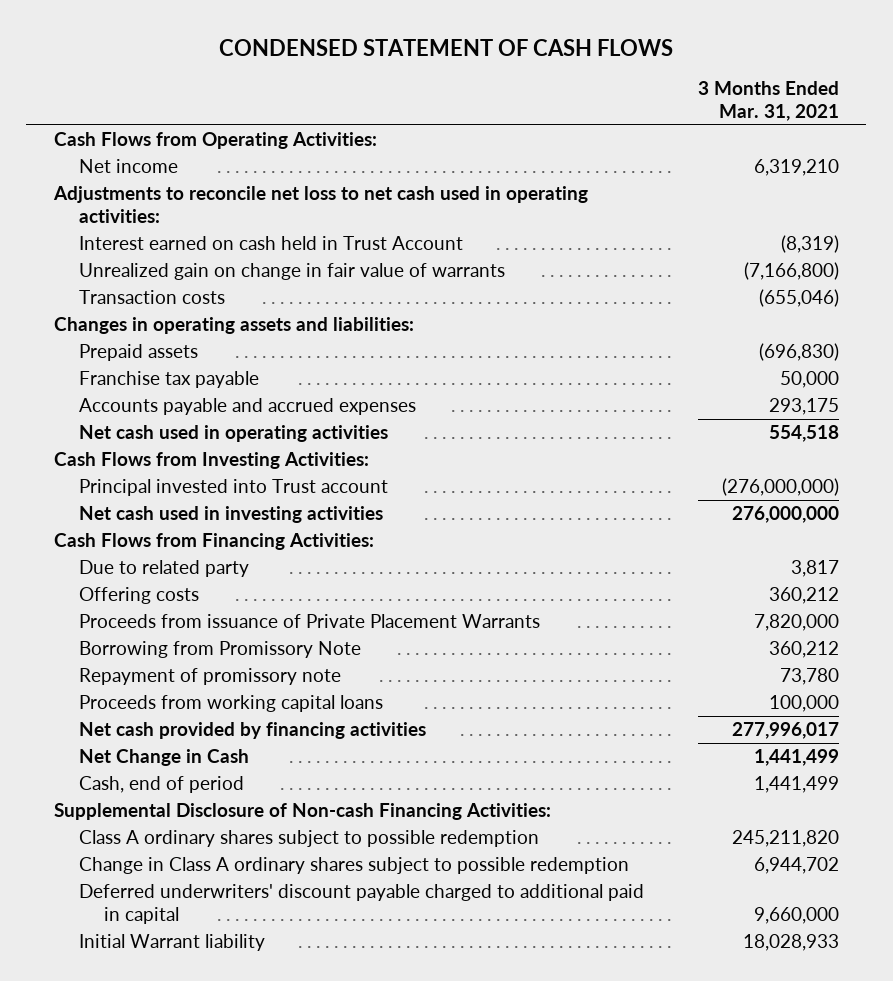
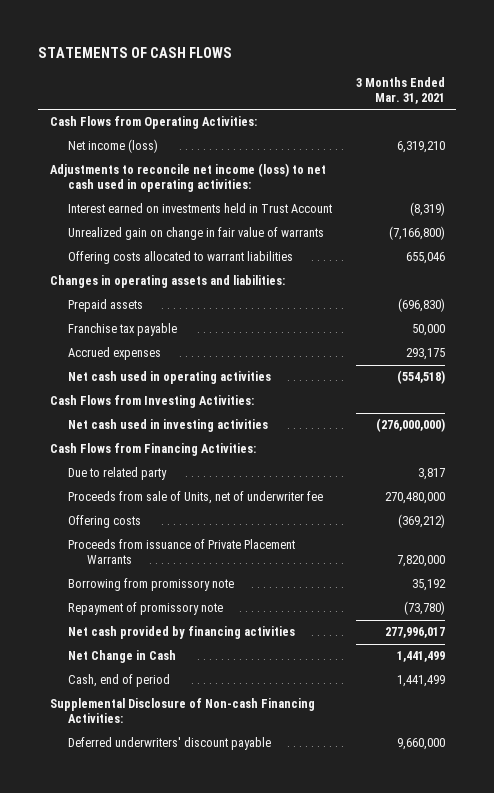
- CONDENSED STATEMENT OF CASH FLOWS
+ STATEMENTS OF CASH FLOWS
- Net income | 6,319,210
- Adjustments to reconcile net loss to net cash used in operating activities:
- Interest earned on cash held in Trust Account | (8,319)
+ Net income (loss) | 6,319,210
+ Adjustments to reconcile net income (loss) to net cash used in operating activities:
+ Interest earned on investments held in Trust Account | (8,319)
- Transaction costs | (655,046)
+ Offering costs allocated to warrant liabilities | 655,046
- Accounts payable and accrued expenses | 293,175
- Net cash used in operating activities | 554,518
+ Accrued expenses | 293,175
+ Net cash used in operating activities | (554,518)
- Principal invested into Trust account | (276,000,000)
- Net cash used in investing activities | 276,000,000
+ Net cash used in investing activities | (276,000,000)
- Offering costs | 360,212
+ Proceeds from sale of Units, net of underwriter fee | 270,480,000
+ Offering costs | (369,212)
- Borrowing from Promissory Note | 360,212
- Repayment of promissory note | 73,780
- Proceeds from working capital loans | 100,000
+ Borrowing from promissory note | 35,192
+ Repayment of promissory note | (73,780)
- Class A ordinary shares subject to possible redemption | 245,211,820
- Change in Class A ordinary shares subject to possible redemption | 6,944,702
- Deferred underwriters' discount payable charged to additional paid in capital | 9,660,000
- Initial Warrant liability | 18,028,933
+ Deferred underwriters' discount payable | 9,660,000

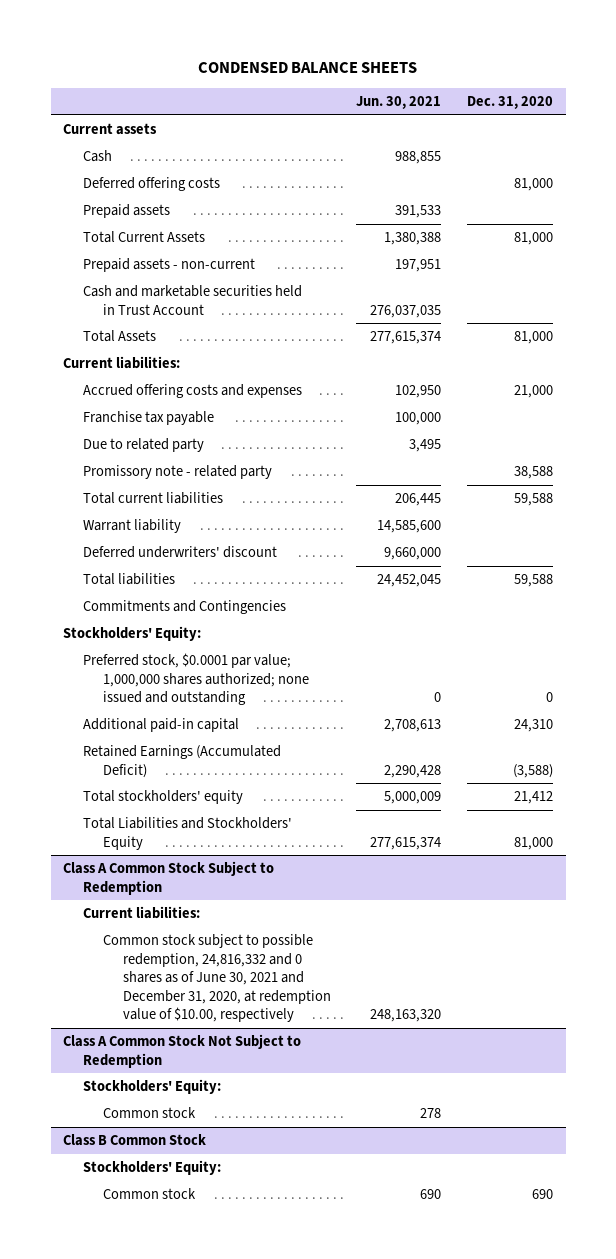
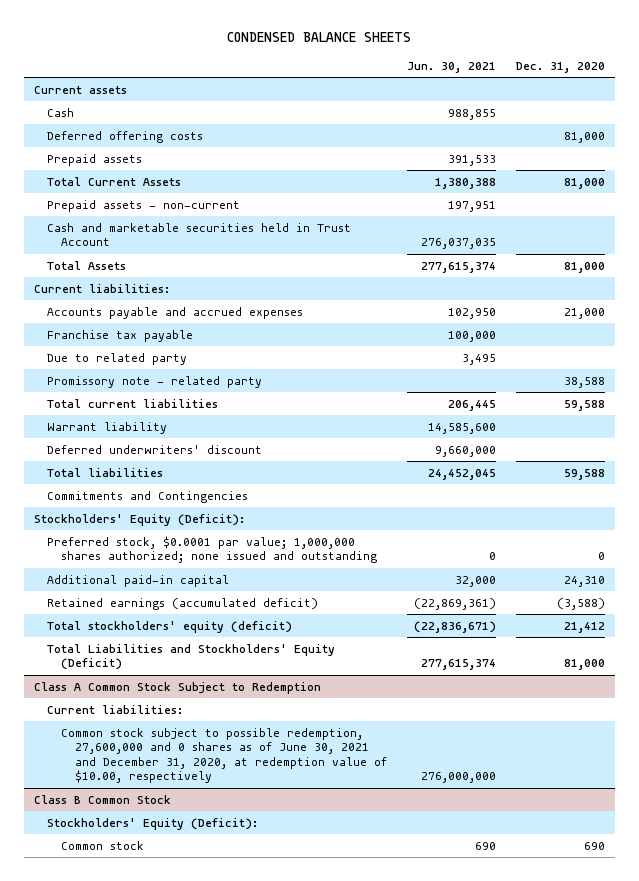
- Accrued offering costs and expenses | 102,950 | 21,000
+ Accounts payable and accrued expenses | 102,950 | 21,000
- Stockholders' Equity:
+ Stockholders' Equity (Deficit):
- Additional paid-in capital | 2,708,613 | 24,310
- Retained Earnings (Accumulated Deficit) | 2,290,428 | (3,588)
- Total stockholders' equity | 5,000,009 | 21,412
- Total Liabilities and Stockholders' Equity | 277,615,374 | 81,000
+ Additional paid-in capital | 32,000 | 24,310
+ Retained earnings (accumulated deficit) | (22,869,361) | (3,588)
+ Total stockholders' equity (deficit) | (22,836,671) | 21,412
+ Total Liabilities and Stockholders' Equity (Deficit) | 277,615,374 | 81,000
@ Class A Common Stock Subject to Redemption
- Common stock subject to possible redemption, 24,816,332 and 0 shares as of June 30, 2021 and December 31, 2020, at redemption value of $10.00, respectively | 248,163,320 |
- Class A Common Stock Not Subject to Redemption
- Stockholders' Equity:
- Common stock | 278 |
@ Class A Common Stock Subject to Redemption
+ Common stock subject to possible redemption, 27,600,000 and 0 shares as of June 30, 2021 and December 31, 2020, at redemption value of $10.00, respectively | 276,000,000 |
@ Class B Common Stock
- Stockholders' Equity:
+ Stockholders' Equity (Deficit):

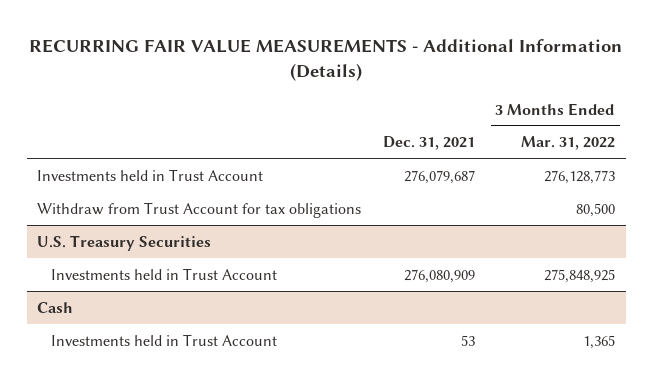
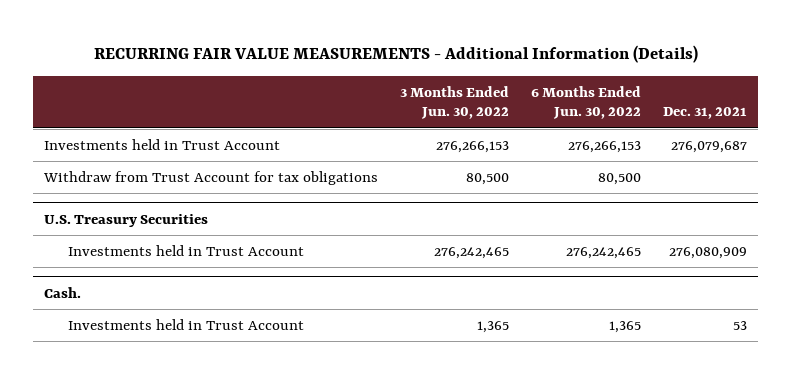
- | Dec. 31, 2021 | 3 Months Ended Mar. 31, 2022
+ | 3 Months Ended Jun. 30, 2022 | 6 Months Ended Jun. 30, 2022 | Dec. 31, 2021
- Cash
+ Cash.

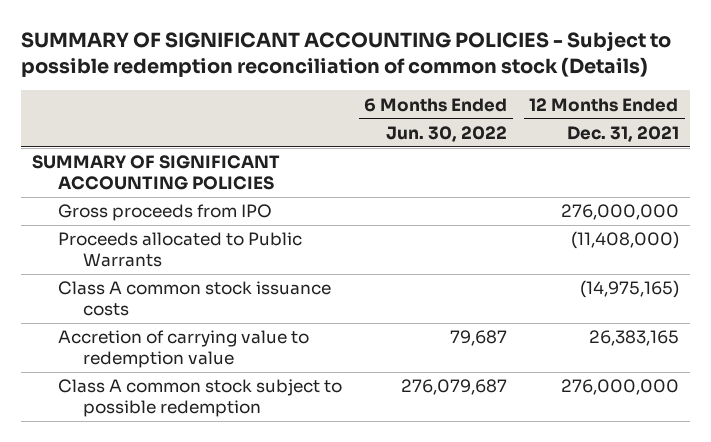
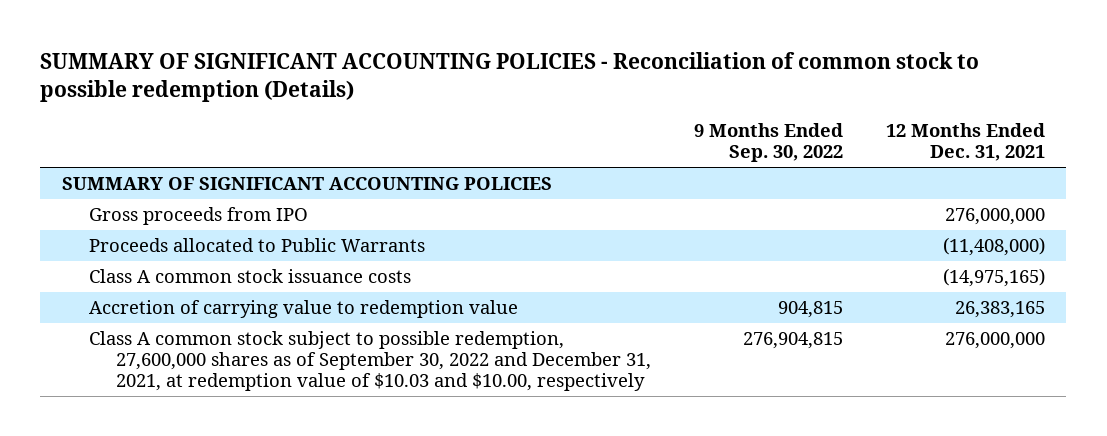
- SUMMARY OF SIGNIFICANT ACCOUNTING POLICIES - Subject to possible redemption reconciliation of common stock (Details)
+ SUMMARY OF SIGNIFICANT ACCOUNTING POLICIES - Reconciliation of common stock to possible redemption (Details)
- | 6 Months Ended Jun. 30, 2022 | 12 Months Ended Dec. 31, 2021
+ | 9 Months Ended Sep. 30, 2022 | 12 Months Ended Dec. 31, 2021
- Class A common stock subject to possible redemption | 276,079,687 | 276,000,000
+ Class A common stock subject to possible redemption, 27,600,000 shares as of September 30, 2022 and December 31, 2021, at redemption value of $10.03 and $10.00, respectively | 276,904,815 | 276,000,000

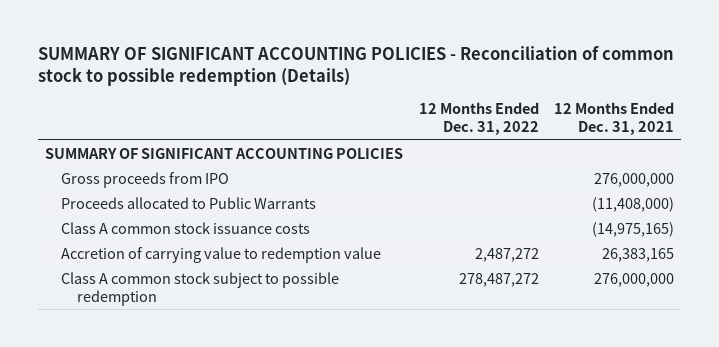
- | 9 Months Ended Sep. 30, 2022 | 12 Months Ended Dec. 31, 2021
+ | 12 Months Ended Dec. 31, 2022 | 12 Months Ended Dec. 31, 2021
- Class A common stock subject to possible redemption, 27,600,000 shares as of September 30, 2022 and December 31, 2021, at redemption value of $10.03 and $10.00, respectively | 276,904,815 | 276,000,000
+ Class A common stock subject to possible redemption | 278,487,272 | 276,000,000

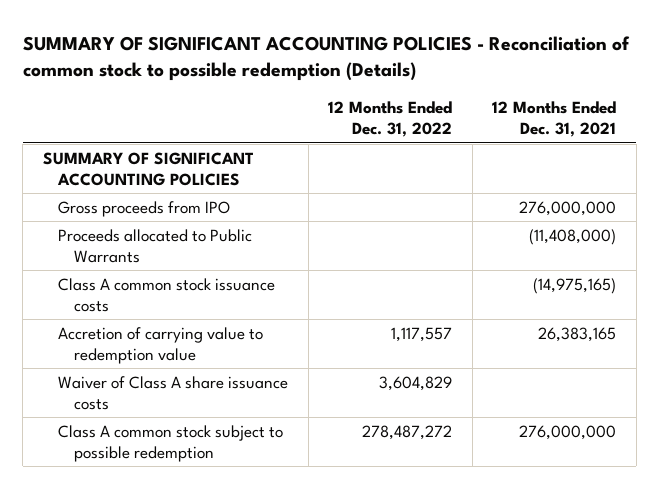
- Accretion of carrying value to redemption value | 2,487,272 | 26,383,165
+ Accretion of carrying value to redemption value | 1,117,557 | 26,383,165
+ Waiver of Class A share issuance costs | 3,604,829 |

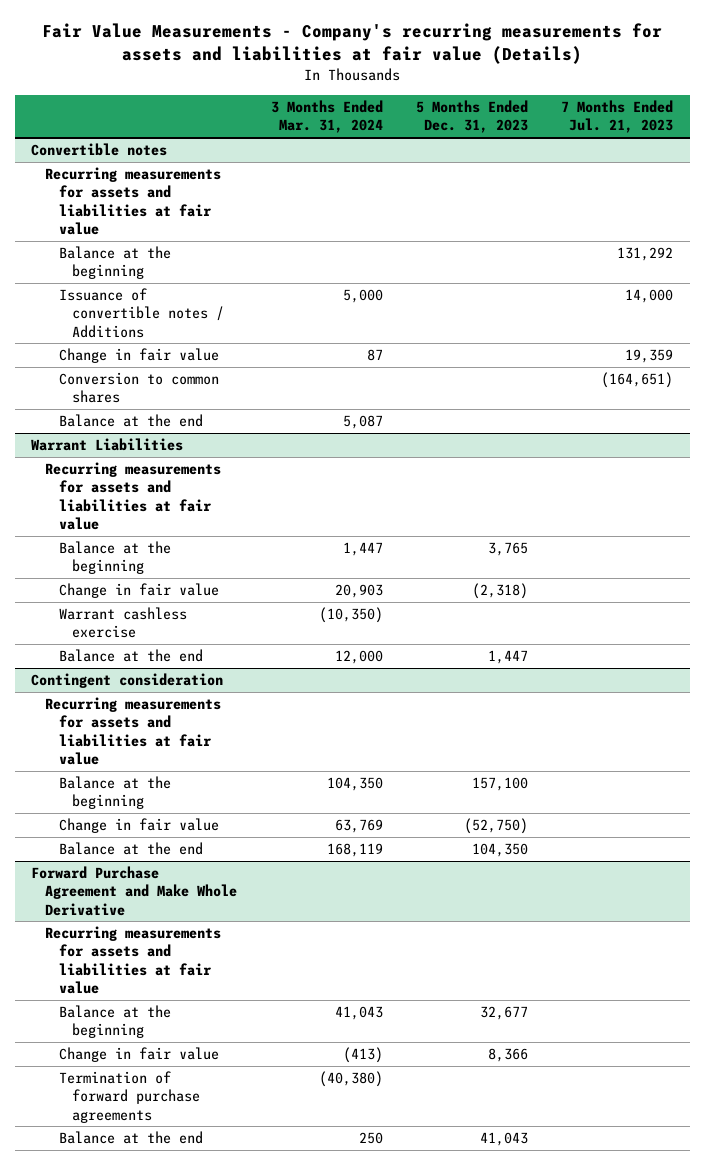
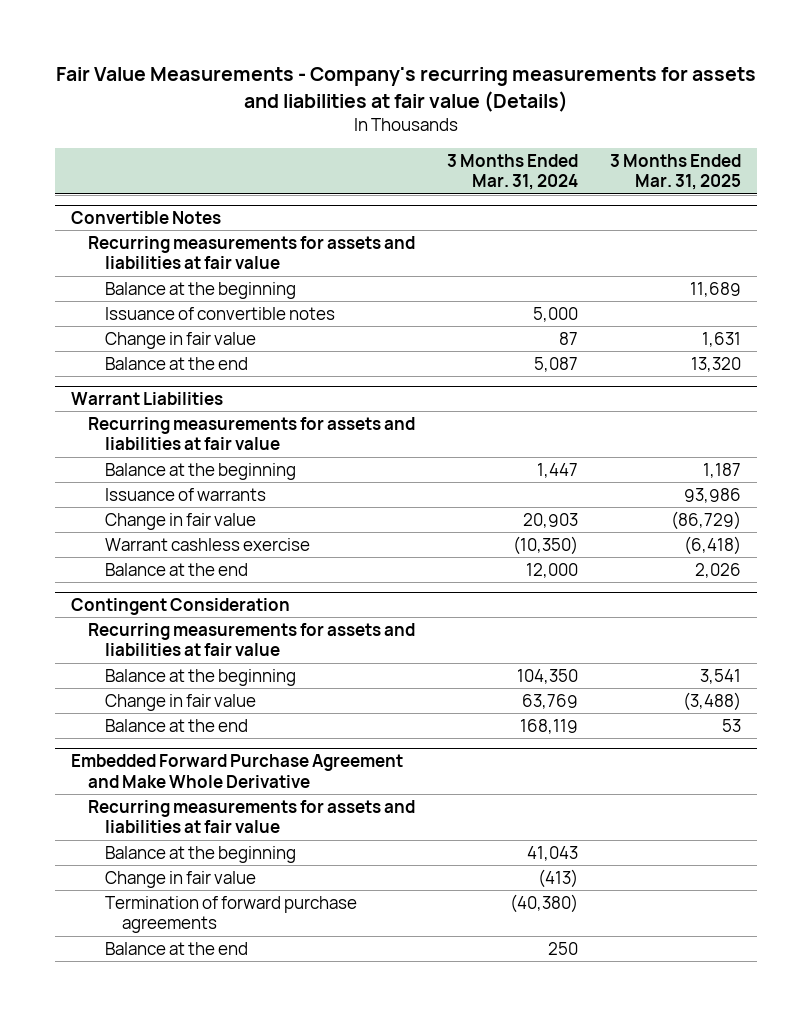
- | 3 Months Ended Mar. 31, 2024 | 5 Months Ended Dec. 31, 2023 | 7 Months Ended Jul. 21, 2023
+ | 3 Months Ended Mar. 31, 2024 | 3 Months Ended Mar. 31, 2025
- Convertible notes
+ Convertible Notes
- Issuance of convertible notes / Additions | 5,000 | | 14,000
+ Issuance of convertible notes | 5,000 |
- Conversion to common shares | | | (164,651)
@ Warrant Liabilities
+ Issuance of warrants | | 93,986
- Contingent consideration
+ Contingent Consideration
- Forward Purchase Agreement and Make Whole Derivative
+ Embedded Forward Purchase Agreement and Make Whole Derivative

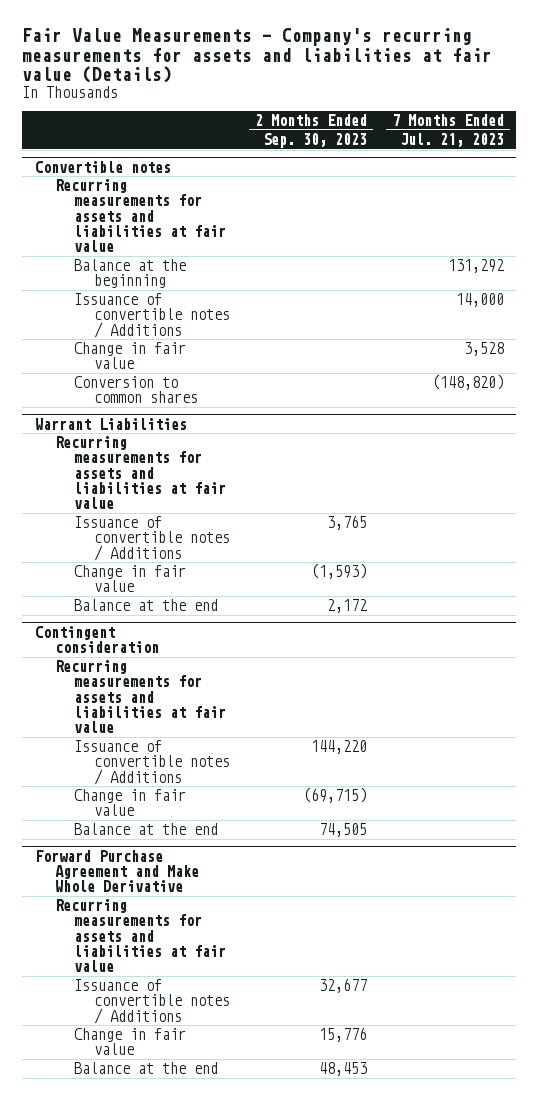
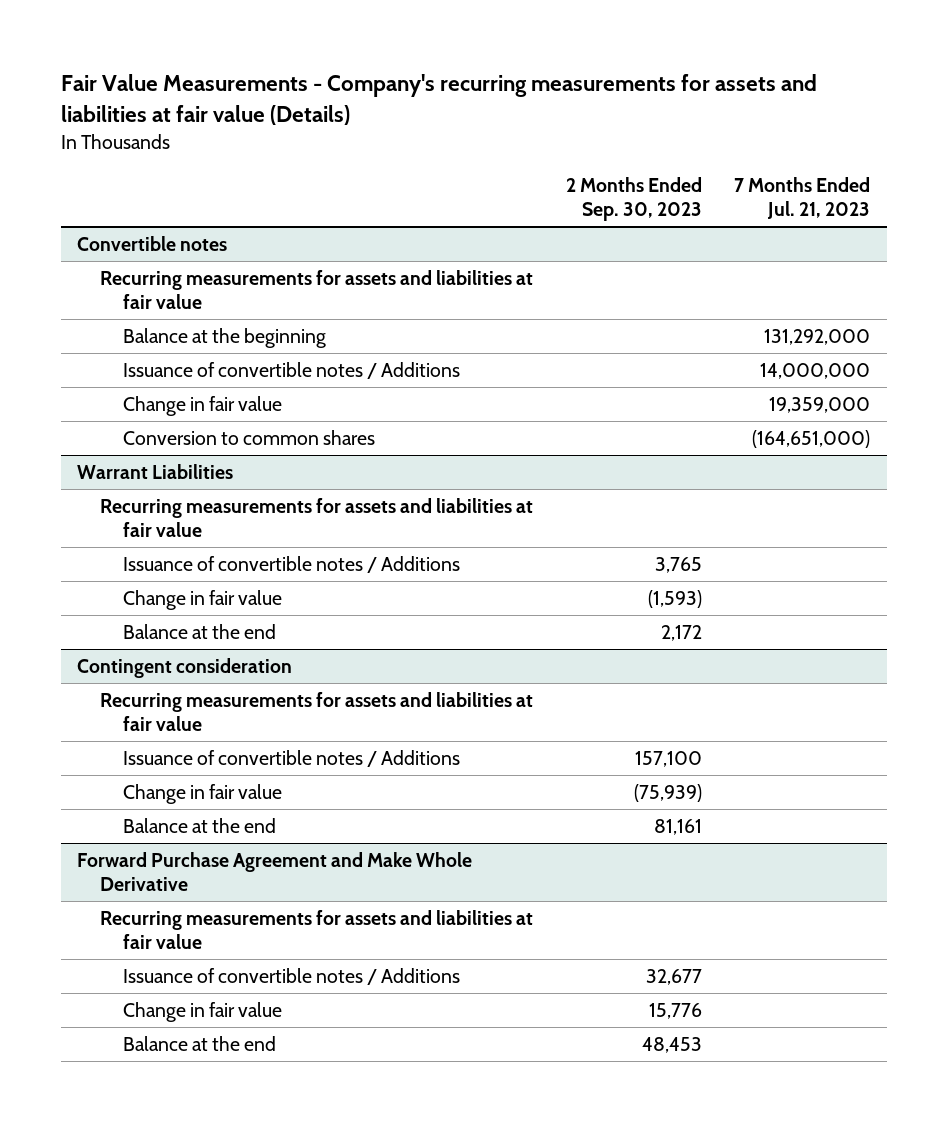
@ Convertible notes
- Balance at the beginning | | 131,292
- Issuance of convertible notes / Additions | | 14,000
- Change in fair value | | 3,528
- Conversion to common shares | | (148,820)
+ Balance at the beginning | | 131,292,000
+ Issuance of convertible notes / Additions | | 14,000,000
+ Change in fair value | | 19,359,000
+ Conversion to common shares | | (164,651,000)
@ Contingent consideration
- Issuance of convertible notes / Additions | 144,220 |
- Change in fair value | (69,715) |
- Balance at the end | 74,505 |
+ Issuance of convertible notes / Additions | 157,100 |
+ Change in fair value | (75,939) |
+ Balance at the end | 81,161 |

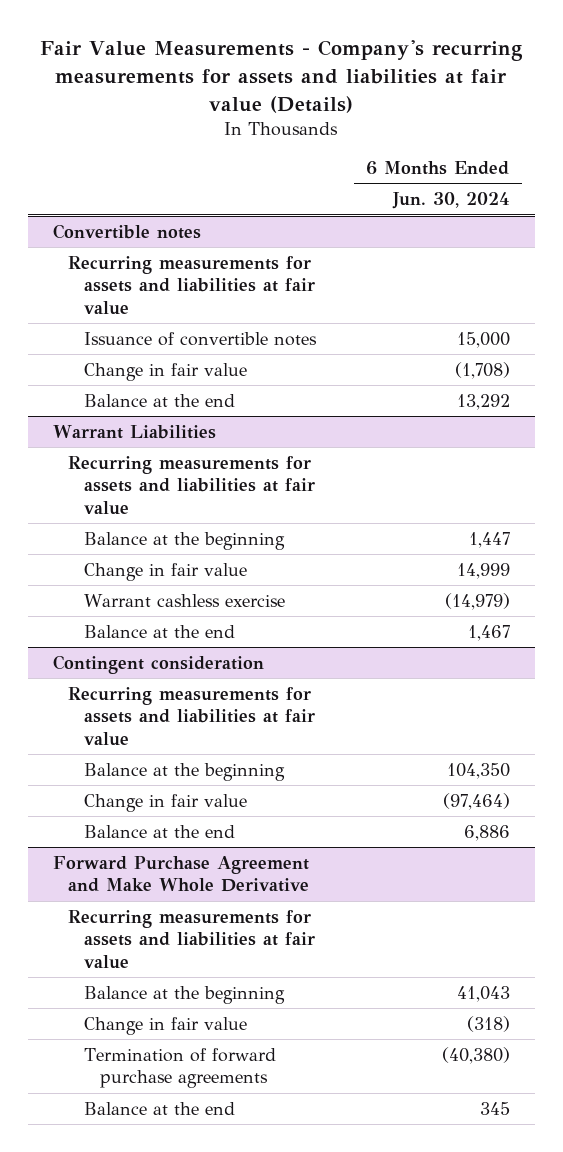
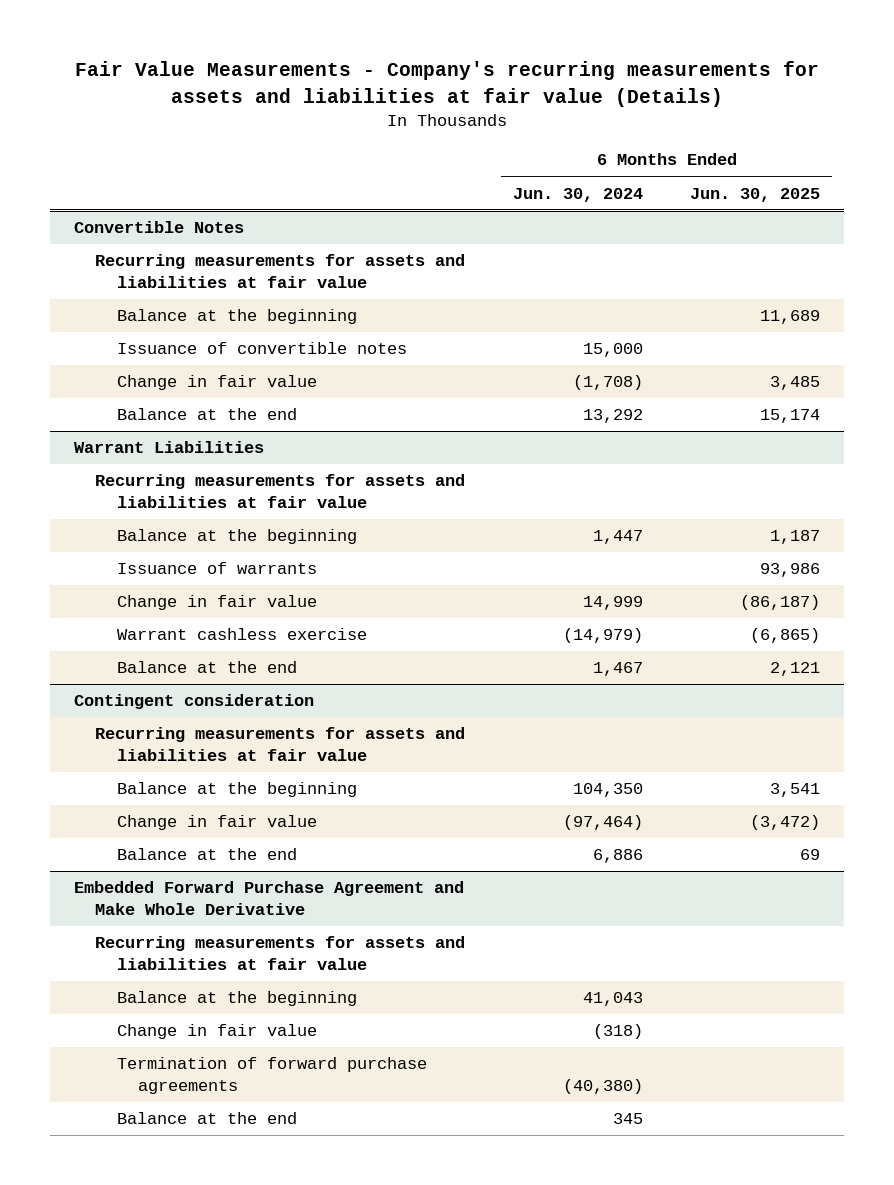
- | 6 Months Ended Jun. 30, 2024
+ | 6 Months Ended Jun. 30, 2024 | 6 Months Ended Jun. 30, 2025
- Convertible notes
+ Convertible Notes
+ Balance at the beginning | | 11,689
@ Warrant Liabilities
+ Issuance of warrants | | 93,986
- Forward Purchase Agreement and Make Whole Derivative
+ Embedded Forward Purchase Agreement and Make Whole Derivative

